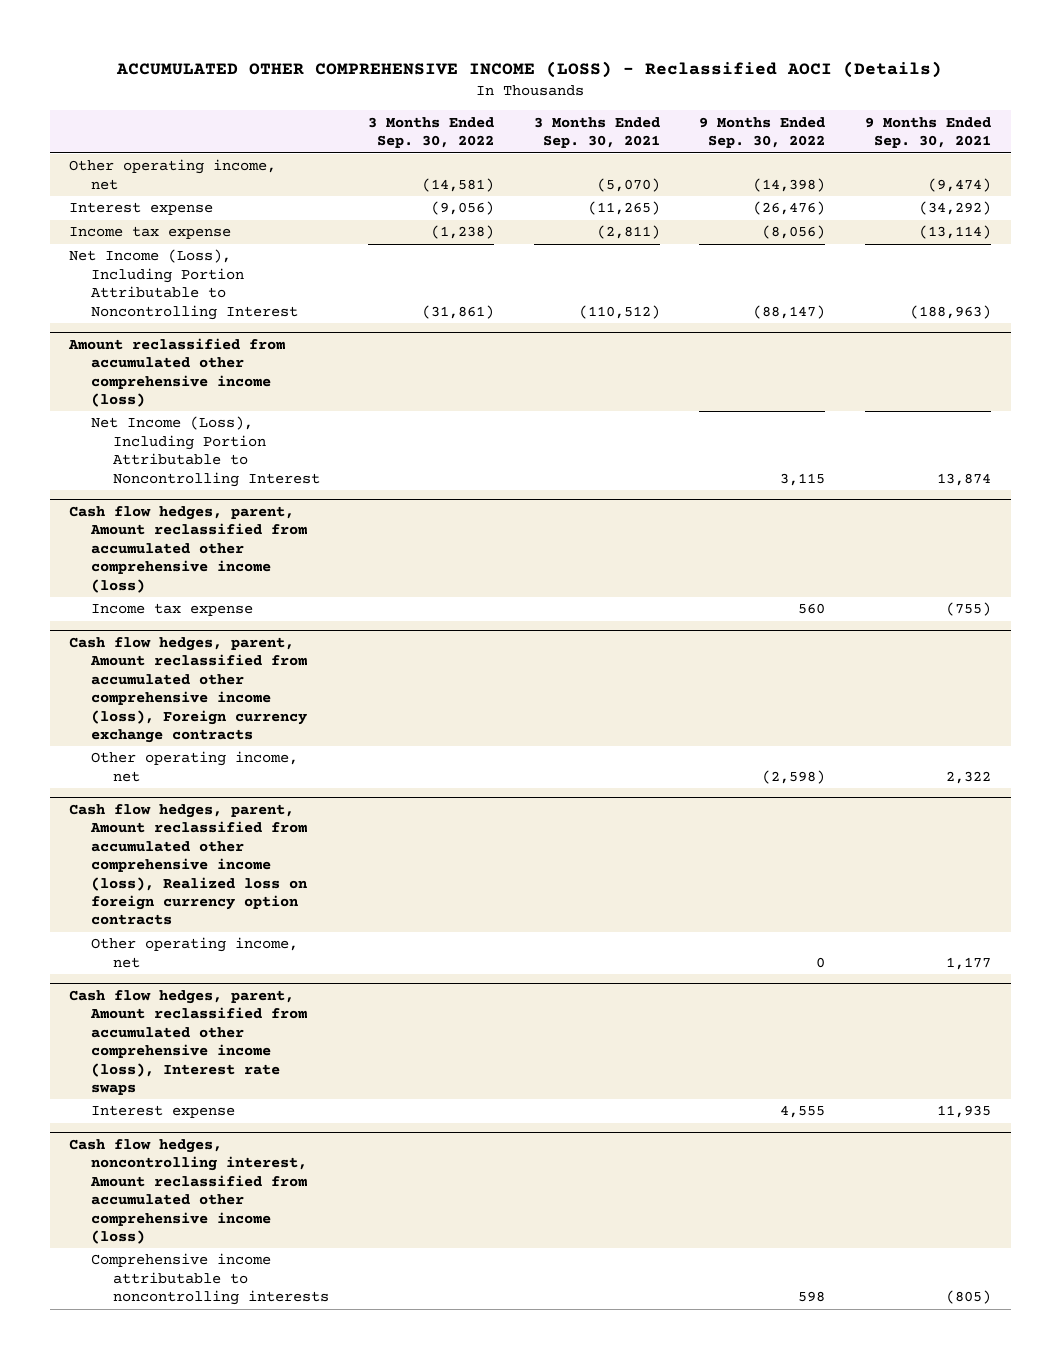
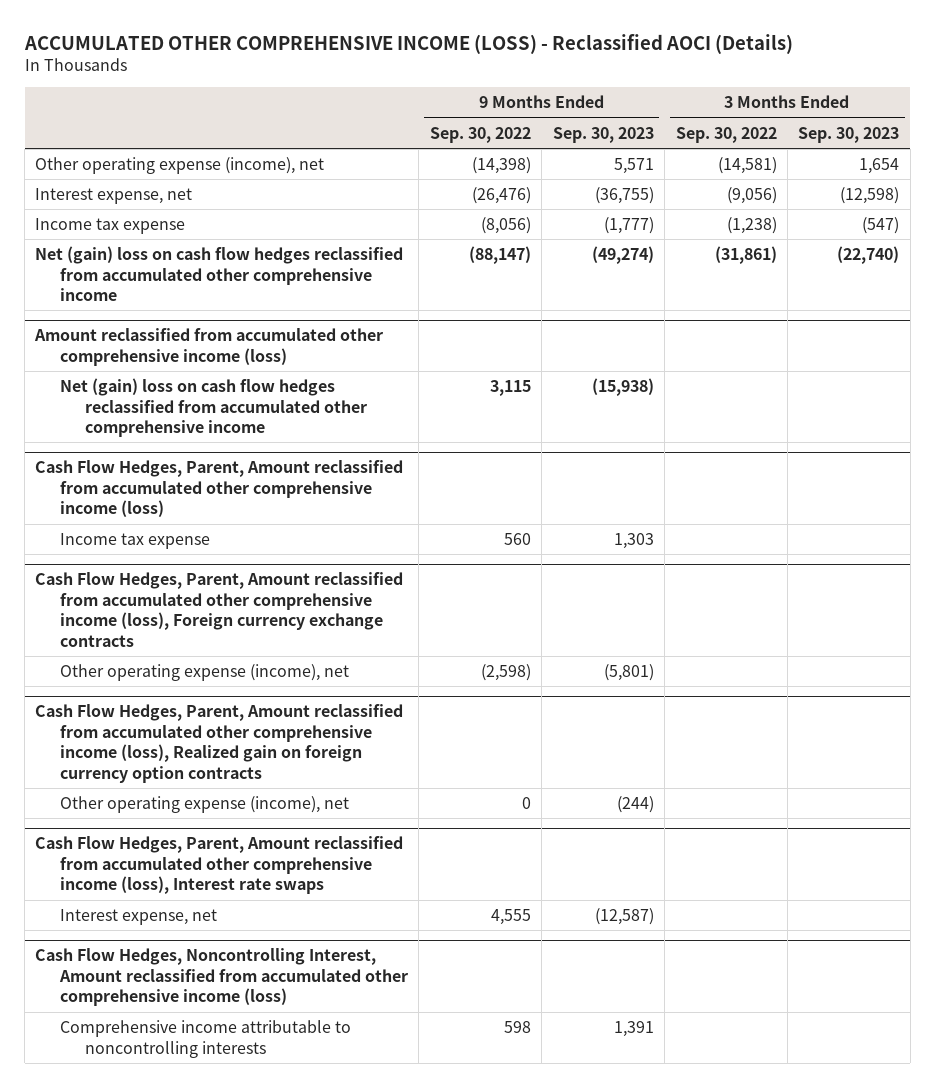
- | 3 Months Ended Sep. 30, 2022 | 3 Months Ended Sep. 30, 2021 | 9 Months Ended Sep. 30, 2022 | 9 Months Ended Sep. 30, 2021
+ | 9 Months Ended Sep. 30, 2022 | 9 Months Ended Sep. 30, 2023 | 3 Months Ended Sep. 30, 2022 | 3 Months Ended Sep. 30, 2023
- Other operating income, net | (14,581) | (5,070) | (14,398) | (9,474)
- Interest expense | (9,056) | (11,265) | (26,476) | (34,292)
+ Other operating expense (income), net | (14,398) | 5,571 | (14,581) | 1,654
+ Interest expense, net | (26,476) | (36,755) | (9,056) | (12,598)
- Net Income (Loss), Including Portion Attributable to Noncontrolling Interest | (31,861) | (110,512) | (88,147) | (188,963)
+ Net (gain) loss on cash flow hedges reclassified from accumulated other comprehensive income | (88,147) | (49,274) | (31,861) | (22,740)
@ Amount reclassified from accumulated other comprehensive income (loss)
- Net Income (Loss), Including Portion Attributable to Noncontrolling Interest | | | 3,115 | 13,874
- Cash flow hedges, parent, Amount reclassified from accumulated other comprehensive income (loss)
@ Amount reclassified from accumulated other comprehensive income (loss)
+ Net (gain) loss on cash flow hedges reclassified from accumulated other comprehensive income | 3,115 | (15,938) | |
+ Cash Flow Hedges, Parent, Amount reclassified from accumulated other comprehensive income (loss)
- Cash flow hedges, parent, Amount reclassified from accumulated other comprehensive income (loss), Foreign currency exchange contracts
- Other operating income, net | | | (2,598) | 2,322
- Cash flow hedges, parent, Amount reclassified from accumulated other comprehensive income (loss), Realized loss on foreign currency option contracts
- Other operating income, net | | | 0 | 1,177
- Cash flow hedges, parent, Amount reclassified from accumulated other comprehensive income (loss), Interest rate swaps
- Interest expense | | | 4,555 | 11,935
- Cash flow hedges, noncontrolling interest, Amount reclassified from accumulated other comprehensive income (loss)
+ Cash Flow Hedges, Parent, Amount reclassified from accumulated other comprehensive income (loss), Foreign currency exchange contracts
+ Other operating expense (income), net | (2,598) | (5,801) | |
+ Cash Flow Hedges, Parent, Amount reclassified from accumulated other comprehensive income (loss), Realized gain on foreign currency option contracts
+ Other operating expense (income), net | 0 | (244) | |
+ Cash Flow Hedges, Parent, Amount reclassified from accumulated other comprehensive income (loss), Interest rate swaps
+ Interest expense, net | 4,555 | (12,587) | |
+ Cash Flow Hedges, Noncontrolling Interest, Amount reclassified from accumulated other comprehensive income (loss)

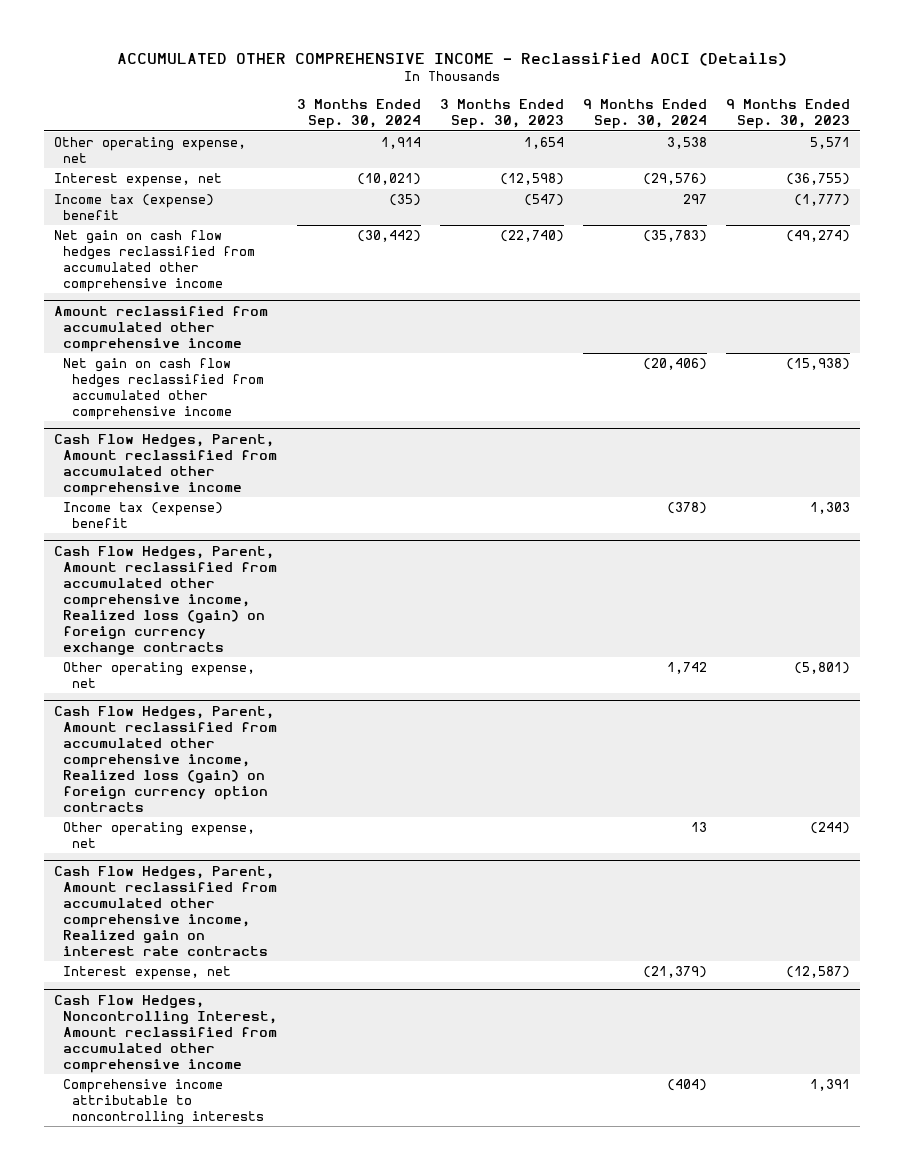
- ACCUMULATED OTHER COMPREHENSIVE INCOME (LOSS) - Reclassified AOCI (Details)
+ ACCUMULATED OTHER COMPREHENSIVE INCOME - Reclassified AOCI (Details)
- | 9 Months Ended Sep. 30, 2022 | 9 Months Ended Sep. 30, 2023 | 3 Months Ended Sep. 30, 2022 | 3 Months Ended Sep. 30, 2023
+ | 3 Months Ended Sep. 30, 2024 | 3 Months Ended Sep. 30, 2023 | 9 Months Ended Sep. 30, 2024 | 9 Months Ended Sep. 30, 2023
- Other operating expense (income), net | (14,398) | 5,571 | (14,581) | 1,654
+ Other operating expense, net | 1,914 | 1,654 | 3,538 | 5,571
- Income tax expense | (8,056) | (1,777) | (1,238) | (547)
- Net (gain) loss on cash flow hedges reclassified from accumulated other comprehensive income | (88,147) | (49,274) | (31,861) | (22,740)
- Amount reclassified from accumulated other comprehensive income (loss)
- Net (gain) loss on cash flow hedges reclassified from accumulated other comprehensive income | 3,115 | (15,938) | |
- Cash Flow Hedges, Parent, Amount reclassified from accumulated other comprehensive income (loss)
- Income tax expense | 560 | 1,303 | |
- Cash Flow Hedges, Parent, Amount reclassified from accumulated other comprehensive income (loss), Foreign currency exchange contracts
- Other operating expense (income), net | (2,598) | (5,801) | |
- Cash Flow Hedges, Parent, Amount reclassified from accumulated other comprehensive income (loss), Realized gain on foreign currency option contracts
- Other operating expense (income), net | 0 | (244) | |
- Cash Flow Hedges, Parent, Amount reclassified from accumulated other comprehensive income (loss), Interest rate swaps
+ Income tax (expense) benefit | (35) | (547) | 297 | (1,777)
+ Net gain on cash flow hedges reclassified from accumulated other comprehensive income | (30,442) | (22,740) | (35,783) | (49,274)
+ Amount reclassified from accumulated other comprehensive income
+ Net gain on cash flow hedges reclassified from accumulated other comprehensive income | | | (20,406) | (15,938)
+ Cash Flow Hedges, Parent, Amount reclassified from accumulated other comprehensive income
+ Income tax (expense) benefit | | | (378) | 1,303
+ Cash Flow Hedges, Parent, Amount reclassified from accumulated other comprehensive income, Realized loss (gain) on foreign currency exchange contracts
+ Other operating expense, net | | | 1,742 | (5,801)
+ Cash Flow Hedges, Parent, Amount reclassified from accumulated other comprehensive income, Realized loss (gain) on foreign currency option contracts
+ Other operating expense, net | | | 13 | (244)
+ Cash Flow Hedges, Parent, Amount reclassified from accumulated other comprehensive income, Realized gain on interest rate contracts
- Cash Flow Hedges, Noncontrolling Interest, Amount reclassified from accumulated other comprehensive income (loss)
+ Cash Flow Hedges, Noncontrolling Interest, Amount reclassified from accumulated other comprehensive income

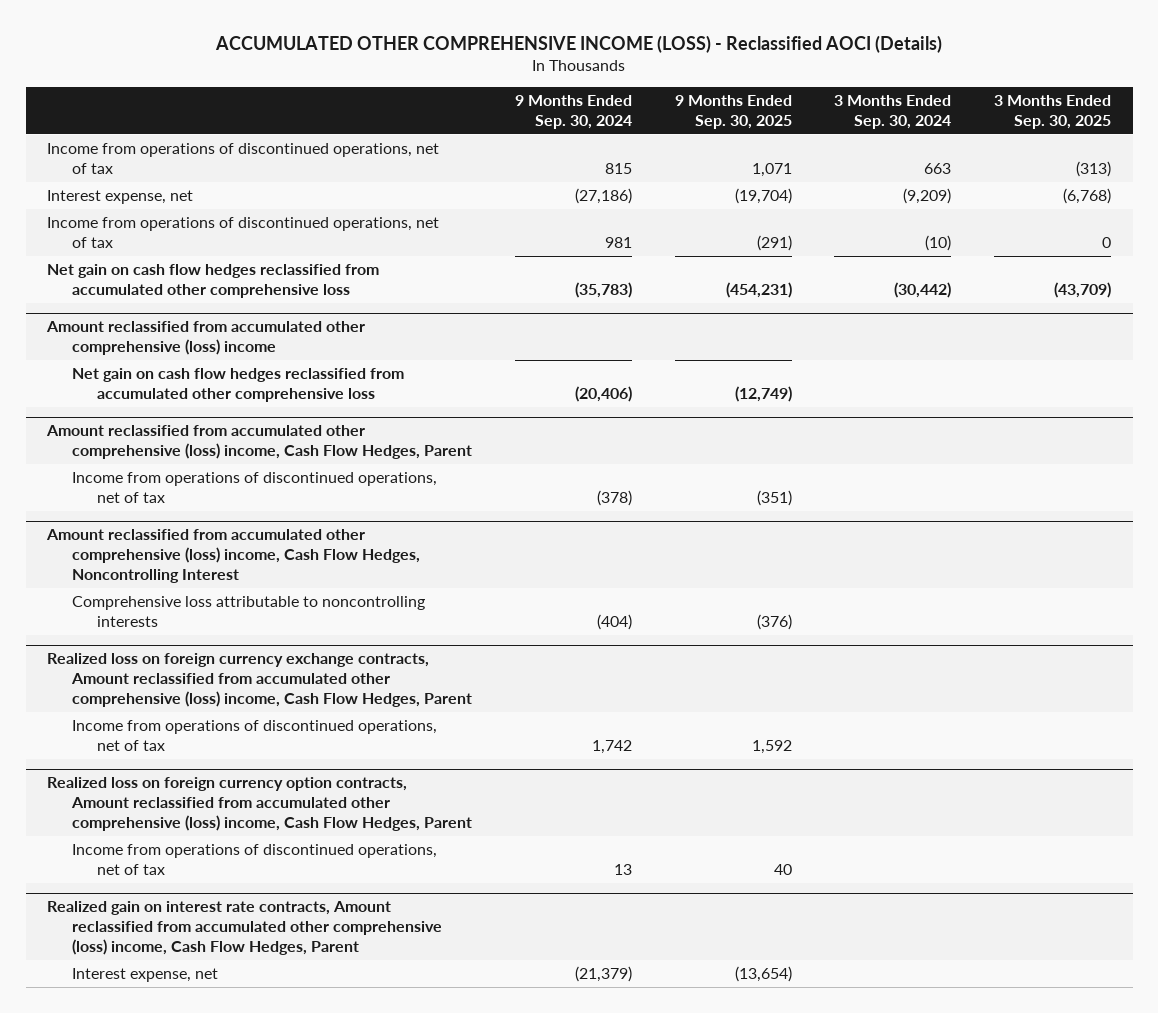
- ACCUMULATED OTHER COMPREHENSIVE INCOME - Reclassified AOCI (Details)
+ ACCUMULATED OTHER COMPREHENSIVE INCOME (LOSS) - Reclassified AOCI (Details)
- | 3 Months Ended Sep. 30, 2024 | 3 Months Ended Sep. 30, 2023 | 9 Months Ended Sep. 30, 2024 | 9 Months Ended Sep. 30, 2023
+ | 9 Months Ended Sep. 30, 2024 | 9 Months Ended Sep. 30, 2025 | 3 Months Ended Sep. 30, 2024 | 3 Months Ended Sep. 30, 2025
- Other operating expense, net | 1,914 | 1,654 | 3,538 | 5,571
- Interest expense, net | (10,021) | (12,598) | (29,576) | (36,755)
- Income tax (expense) benefit | (35) | (547) | 297 | (1,777)
- Net gain on cash flow hedges reclassified from accumulated other comprehensive income | (30,442) | (22,740) | (35,783) | (49,274)
- Amount reclassified from accumulated other comprehensive income
- Net gain on cash flow hedges reclassified from accumulated other comprehensive income | | | (20,406) | (15,938)
- Cash Flow Hedges, Parent, Amount reclassified from accumulated other comprehensive income
- Income tax (expense) benefit | | | (378) | 1,303
- Cash Flow Hedges, Parent, Amount reclassified from accumulated other comprehensive income, Realized loss (gain) on foreign currency exchange contracts
- Other operating expense, net | | | 1,742 | (5,801)
- Cash Flow Hedges, Parent, Amount reclassified from accumulated other comprehensive income, Realized loss (gain) on foreign currency option contracts
- Other operating expense, net | | | 13 | (244)
- Cash Flow Hedges, Parent, Amount reclassified from accumulated other comprehensive income, Realized gain on interest rate contracts
+ Income from operations of discontinued operations, net of tax | 815 | 1,071 | 663 | (313)
+ Interest expense, net | (27,186) | (19,704) | (9,209) | (6,768)
+ Income from operations of discontinued operations, net of tax | 981 | (291) | (10) | 0
+ Net gain on cash flow hedges reclassified from accumulated other comprehensive loss | (35,783) | (454,231) | (30,442) | (43,709)
+ Amount reclassified from accumulated other comprehensive (loss) income
+ Net gain on cash flow hedges reclassified from accumulated other comprehensive loss | (20,406) | (12,749) | |
+ Amount reclassified from accumulated other comprehensive (loss) income, Cash Flow Hedges, Parent
+ Income from operations of discontinued operations, net of tax | (378) | (351) | |
+ Amount reclassified from accumulated other comprehensive (loss) income, Cash Flow Hedges, Noncontrolling Interest
+ Comprehensive loss attributable to noncontrolling interests | (404) | (376) | |
+ Realized loss on foreign currency exchange contracts, Amount reclassified from accumulated other comprehensive (loss) income, Cash Flow Hedges, Parent
+ Income from operations of discontinued operations, net of tax | 1,742 | 1,592 | |
+ Realized loss on foreign currency option contracts, Amount reclassified from accumulated other comprehensive (loss) income, Cash Flow Hedges, Parent
+ Income from operations of discontinued operations, net of tax | 13 | 40 | |
+ Realized gain on interest rate contracts, Amount reclassified from accumulated other comprehensive (loss) income, Cash Flow Hedges, Parent
- Cash Flow Hedges, Noncontrolling Interest, Amount reclassified from accumulated other comprehensive income
- Comprehensive income attributable to noncontrolling interests | | | (404) | 1,391

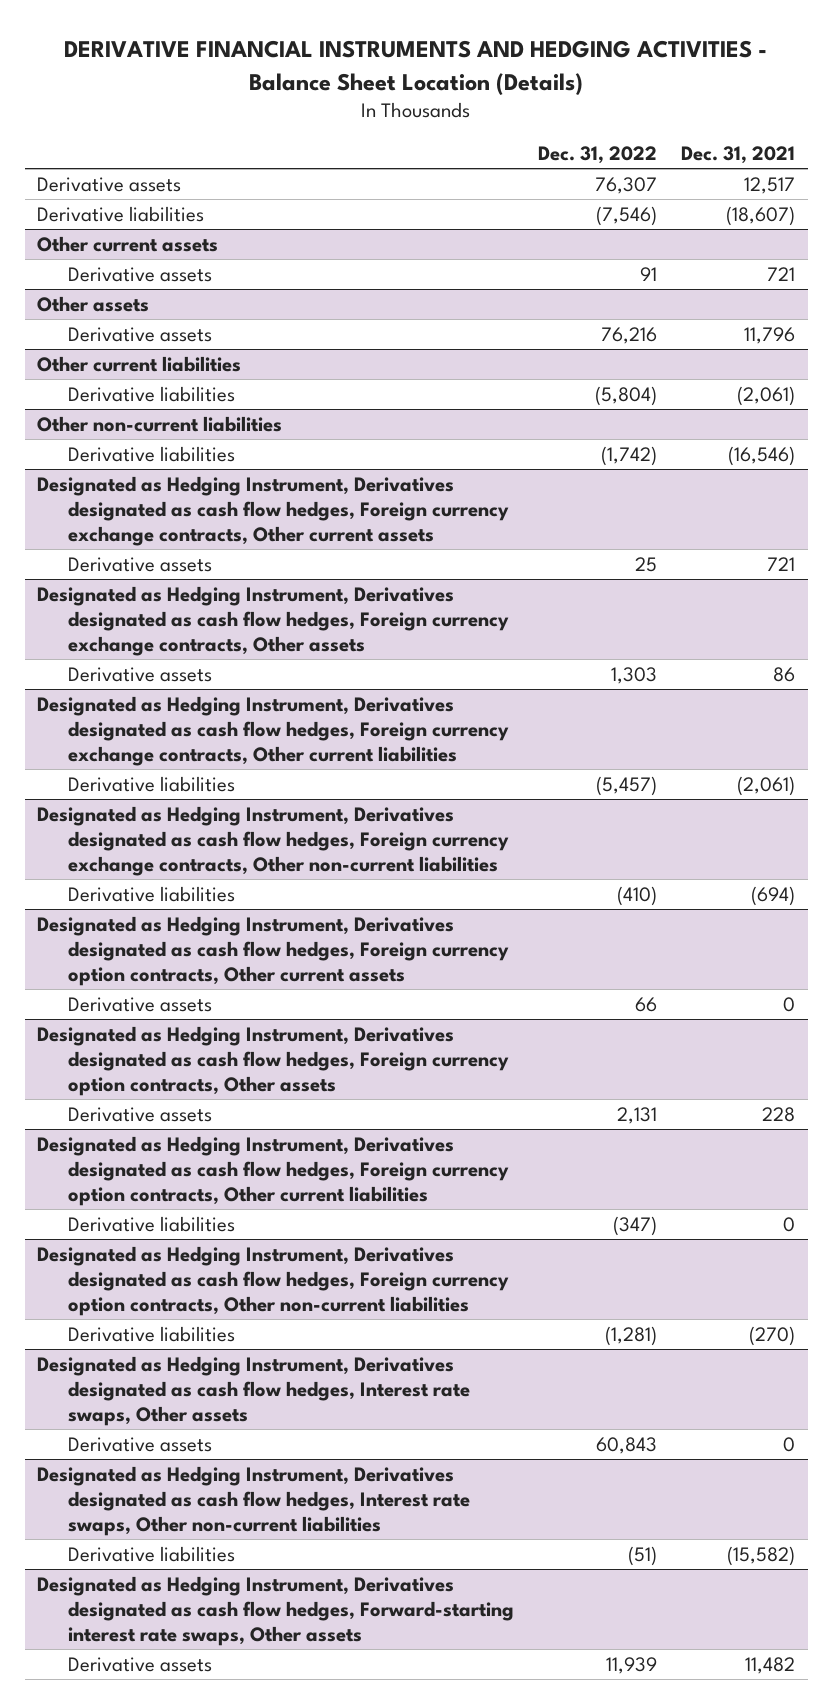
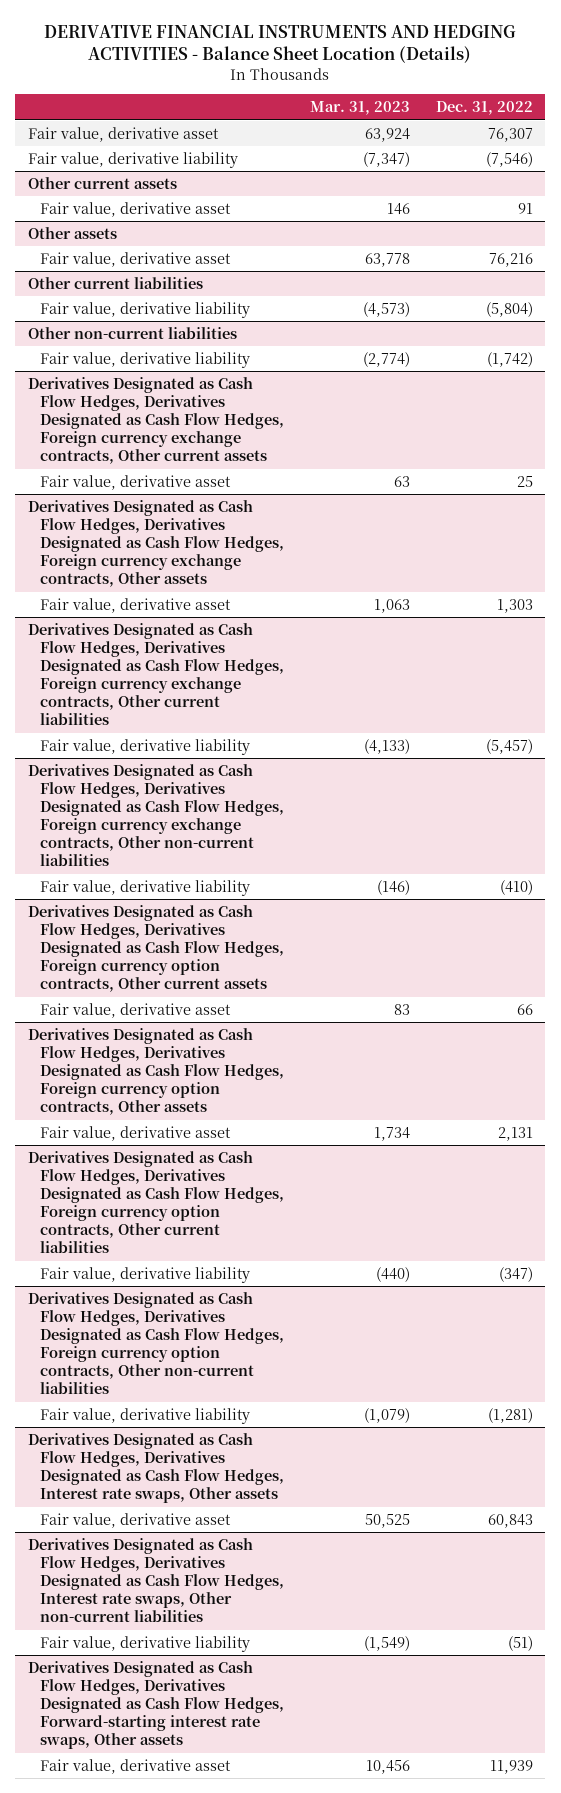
- | Dec. 31, 2022 | Dec. 31, 2021
+ | Mar. 31, 2023 | Dec. 31, 2022
- Derivative assets | 76,307 | 12,517
- Derivative liabilities | (7,546) | (18,607)
+ Fair value, derivative asset | 63,924 | 76,307
+ Fair value, derivative liability | (7,347) | (7,546)
@ Other current assets
- Derivative assets | 91 | 721
+ Fair value, derivative asset | 146 | 91
@ Other assets
- Derivative assets | 76,216 | 11,796
+ Fair value, derivative asset | 63,778 | 76,216
@ Other current liabilities
- Derivative liabilities | (5,804) | (2,061)
+ Fair value, derivative liability | (4,573) | (5,804)
@ Other non-current liabilities
- Derivative liabilities | (1,742) | (16,546)
- Designated as Hedging Instrument, Derivatives designated as cash flow hedges, Foreign currency exchange contracts, Other current assets
- Derivative assets | 25 | 721
- Designated as Hedging Instrument, Derivatives designated as cash flow hedges, Foreign currency exchange contracts, Other assets
- Derivative assets | 1,303 | 86
- Designated as Hedging Instrument, Derivatives designated as cash flow hedges, Foreign currency exchange contracts, Other current liabilities
- Derivative liabilities | (5,457) | (2,061)
- Designated as Hedging Instrument, Derivatives designated as cash flow hedges, Foreign currency exchange contracts, Other non-current liabilities
- Derivative liabilities | (410) | (694)
- Designated as Hedging Instrument, Derivatives designated as cash flow hedges, Foreign currency option contracts, Other current assets
- Derivative assets | 66 | 0
- Designated as Hedging Instrument, Derivatives designated as cash flow hedges, Foreign currency option contracts, Other assets
- Derivative assets | 2,131 | 228
- Designated as Hedging Instrument, Derivatives designated as cash flow hedges, Foreign currency option contracts, Other current liabilities
- Derivative liabilities | (347) | 0
- Designated as Hedging Instrument, Derivatives designated as cash flow hedges, Foreign currency option contracts, Other non-current liabilities
- Derivative liabilities | (1,281) | (270)
- Designated as Hedging Instrument, Derivatives designated as cash flow hedges, Interest rate swaps, Other assets
- Derivative assets | 60,843 | 0
- Designated as Hedging Instrument, Derivatives designated as cash flow hedges, Interest rate swaps, Other non-current liabilities
- Derivative liabilities | (51) | (15,582)
- Designated as Hedging Instrument, Derivatives designated as cash flow hedges, Forward-starting interest rate swaps, Other assets
- Derivative assets | 11,939 | 11,482
@ Other non-current liabilities
+ Fair value, derivative liability | (2,774) | (1,742)
+ Derivatives Designated as Cash Flow Hedges, Derivatives Designated as Cash Flow Hedges, Foreign currency exchange contracts, Other current assets
+ Fair value, derivative asset | 63 | 25
+ Derivatives Designated as Cash Flow Hedges, Derivatives Designated as Cash Flow Hedges, Foreign currency exchange contracts, Other assets
+ Fair value, derivative asset | 1,063 | 1,303
+ Derivatives Designated as Cash Flow Hedges, Derivatives Designated as Cash Flow Hedges, Foreign currency exchange contracts, Other current liabilities
+ Fair value, derivative liability | (4,133) | (5,457)
+ Derivatives Designated as Cash Flow Hedges, Derivatives Designated as Cash Flow Hedges, Foreign currency exchange contracts, Other non-current liabilities
+ Fair value, derivative liability | (146) | (410)
+ Derivatives Designated as Cash Flow Hedges, Derivatives Designated as Cash Flow Hedges, Foreign currency option contracts, Other current assets
+ Fair value, derivative asset | 83 | 66
+ Derivatives Designated as Cash Flow Hedges, Derivatives Designated as Cash Flow Hedges, Foreign currency option contracts, Other assets
+ Fair value, derivative asset | 1,734 | 2,131
+ Derivatives Designated as Cash Flow Hedges, Derivatives Designated as Cash Flow Hedges, Foreign currency option contracts, Other current liabilities
+ Fair value, derivative liability | (440) | (347)
+ Derivatives Designated as Cash Flow Hedges, Derivatives Designated as Cash Flow Hedges, Foreign currency option contracts, Other non-current liabilities
+ Fair value, derivative liability | (1,079) | (1,281)
+ Derivatives Designated as Cash Flow Hedges, Derivatives Designated as Cash Flow Hedges, Interest rate swaps, Other assets
+ Fair value, derivative asset | 50,525 | 60,843
+ Derivatives Designated as Cash Flow Hedges, Derivatives Designated as Cash Flow Hedges, Interest rate swaps, Other non-current liabilities
+ Fair value, derivative liability | (1,549) | (51)
+ Derivatives Designated as Cash Flow Hedges, Derivatives Designated as Cash Flow Hedges, Forward-starting interest rate swaps, Other assets
+ Fair value, derivative asset | 10,456 | 11,939

